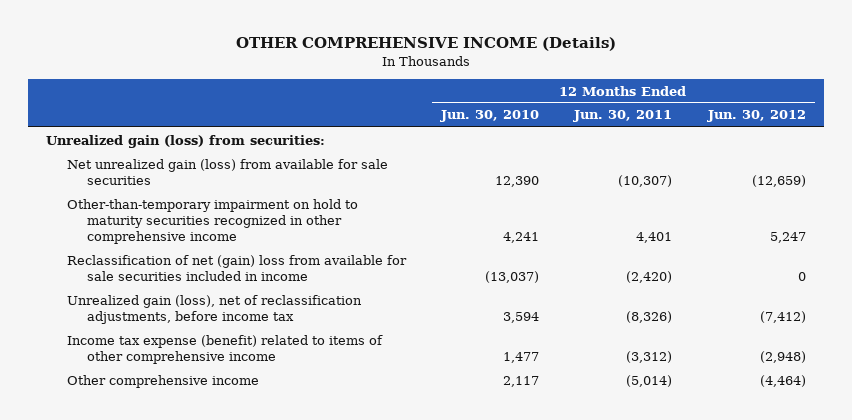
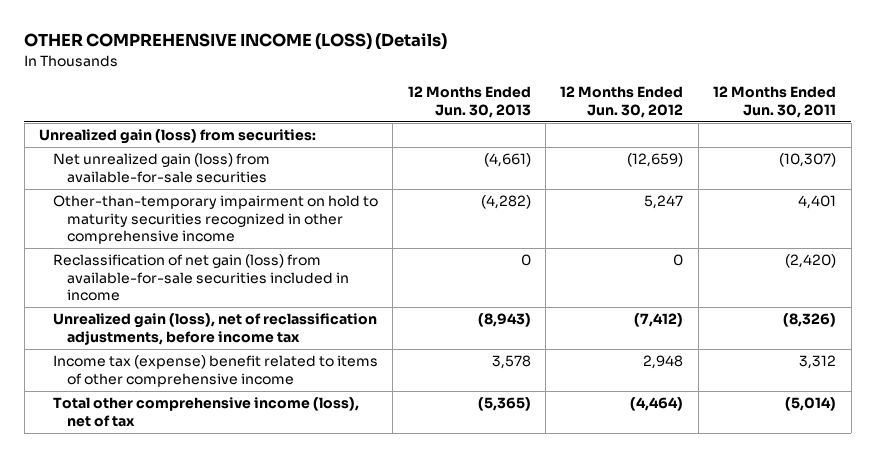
- OTHER COMPREHENSIVE INCOME (Details)
+ OTHER COMPREHENSIVE INCOME (LOSS) (Details)
- | 12 Months Ended Jun. 30, 2010 | 12 Months Ended Jun. 30, 2011 | 12 Months Ended Jun. 30, 2012
+ | 12 Months Ended Jun. 30, 2013 | 12 Months Ended Jun. 30, 2012 | 12 Months Ended Jun. 30, 2011
- Net unrealized gain (loss) from available for sale securities | 12,390 | (10,307) | (12,659)
+ Net unrealized gain (loss) from available-for-sale securities | (4,661) | (12,659) | (10,307)
- Reclassification of net (gain) loss from available for sale securities included in income | (13,037) | (2,420) | 0
+ Reclassification of net gain (loss) from available-for-sale securities included in income | 0 | 0 | (2,420)
- Income tax expense (benefit) related to items of other comprehensive income | 1,477 | (3,312) | (2,948)
- Other comprehensive income | 2,117 | (5,014) | (4,464)
+ Income tax (expense) benefit related to items of other comprehensive income | 3,578 | 2,948 | 3,312
+ Total other comprehensive income (loss), net of tax | (5,365) | (4,464) | (5,014)

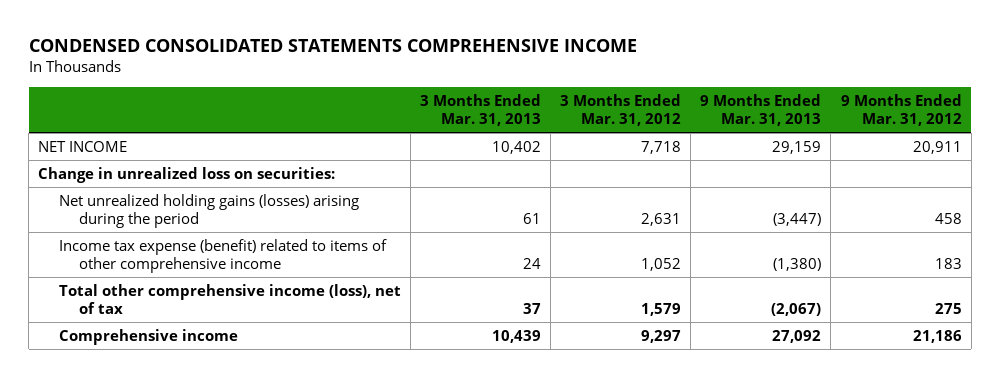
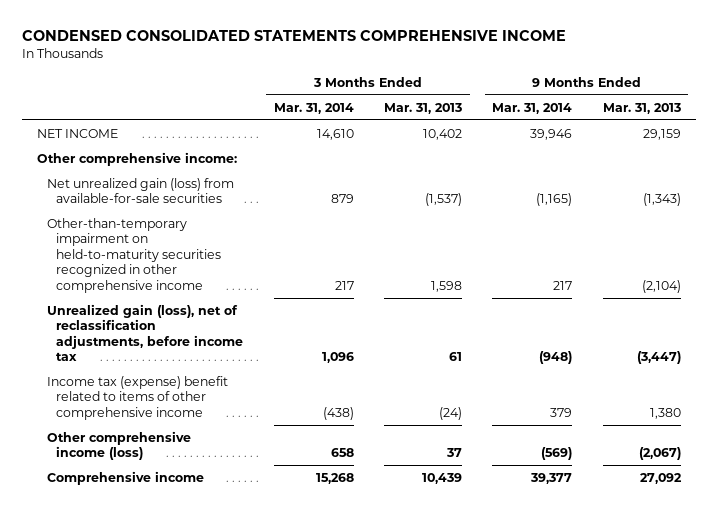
- | 3 Months Ended Mar. 31, 2013 | 3 Months Ended Mar. 31, 2012 | 9 Months Ended Mar. 31, 2013 | 9 Months Ended Mar. 31, 2012
+ | 3 Months Ended Mar. 31, 2014 | 3 Months Ended Mar. 31, 2013 | 9 Months Ended Mar. 31, 2014 | 9 Months Ended Mar. 31, 2013
- Change in unrealized loss on securities:
- Net unrealized holding gains (losses) arising during the period | 61 | 2,631 | (3,447) | 458
- Income tax expense (benefit) related to items of other comprehensive income | 24 | 1,052 | (1,380) | 183
- Total other comprehensive income (loss), net of tax | 37 | 1,579 | (2,067) | 275
+ Other comprehensive income:
+ Net unrealized gain (loss) from available-for-sale securities | 879 | (1,537) | (1,165) | (1,343)
+ Other-than-temporary impairment on held-to-maturity securities recognized in other comprehensive income | 217 | 1,598 | 217 | (2,104)
+ Unrealized gain (loss), net of reclassification adjustments, before income tax | 1,096 | 61 | (948) | (3,447)
+ Income tax (expense) benefit related to items of other comprehensive income | (438) | (24) | 379 | 1,380
+ Other comprehensive income (loss) | 658 | 37 | (569) | (2,067)

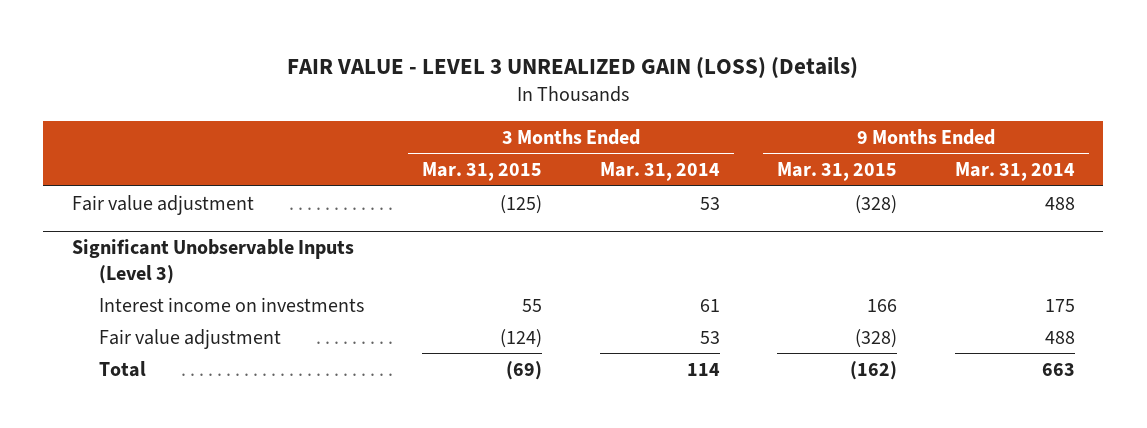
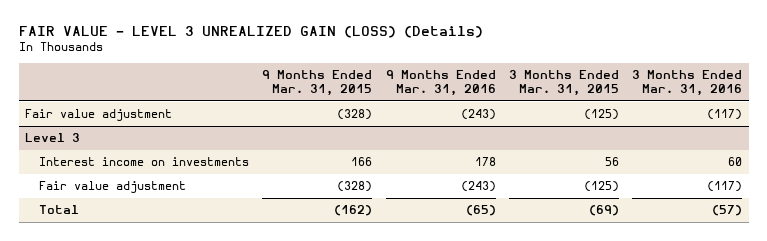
- | 3 Months Ended Mar. 31, 2015 | 3 Months Ended Mar. 31, 2014 | 9 Months Ended Mar. 31, 2015 | 9 Months Ended Mar. 31, 2014
+ | 9 Months Ended Mar. 31, 2015 | 9 Months Ended Mar. 31, 2016 | 3 Months Ended Mar. 31, 2015 | 3 Months Ended Mar. 31, 2016
- Significant Unobservable Inputs (Level 3)
- Interest income on investments | 55 | 61 | 166 | 175
- Fair value adjustment | (124) | 53 | (328) | 488
+ Level 3
+ Interest income on investments | 166 | 178 | 56 | 60
+ Fair value adjustment | (328) | (243) | (125) | (117)

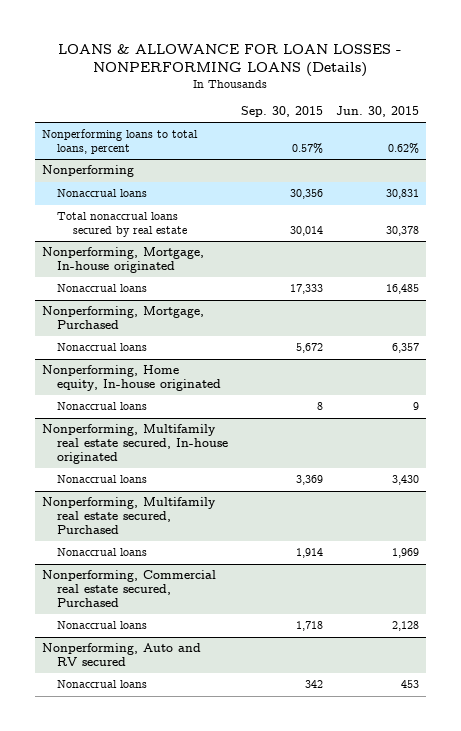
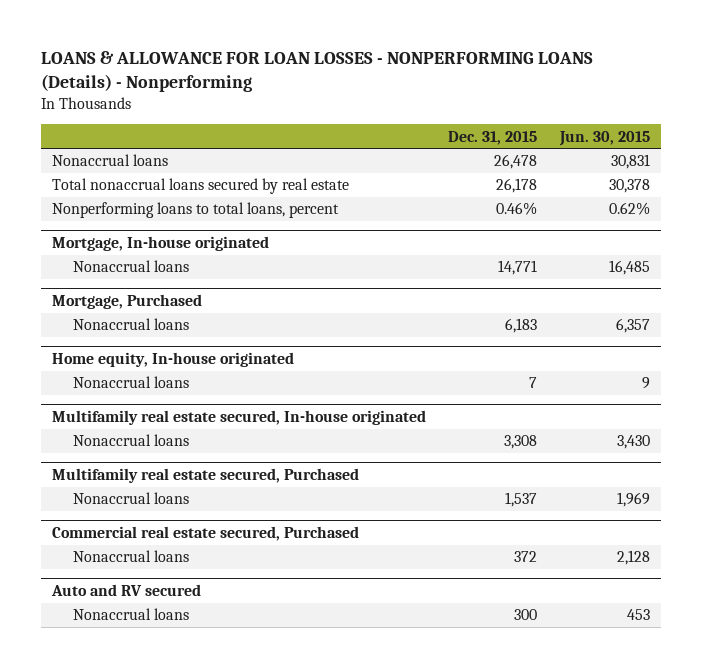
- LOANS & ALLOWANCE FOR LOAN LOSSES - NONPERFORMING LOANS (Details)
+ LOANS & ALLOWANCE FOR LOAN LOSSES - NONPERFORMING LOANS (Details) - Nonperforming
- | Sep. 30, 2015 | Jun. 30, 2015
+ | Dec. 31, 2015 | Jun. 30, 2015
- Nonperforming
- Nonperforming, Mortgage, In-house originated
moved down: Nonperforming loans to total loans, percent | 0.46% | 0.62%
+ Mortgage, In-house originated
- Nonperforming, Mortgage, Purchased
+ Mortgage, Purchased
- Nonperforming, Home equity, In-house originated
+ Home equity, In-house originated
- Nonperforming, Multifamily real estate secured, In-house originated
+ Multifamily real estate secured, In-house originated
- Nonperforming, Multifamily real estate secured, Purchased
+ Multifamily real estate secured, Purchased
- Nonperforming, Commercial real estate secured, Purchased
+ Commercial real estate secured, Purchased
- Nonperforming, Auto and RV secured
+ Auto and RV secured

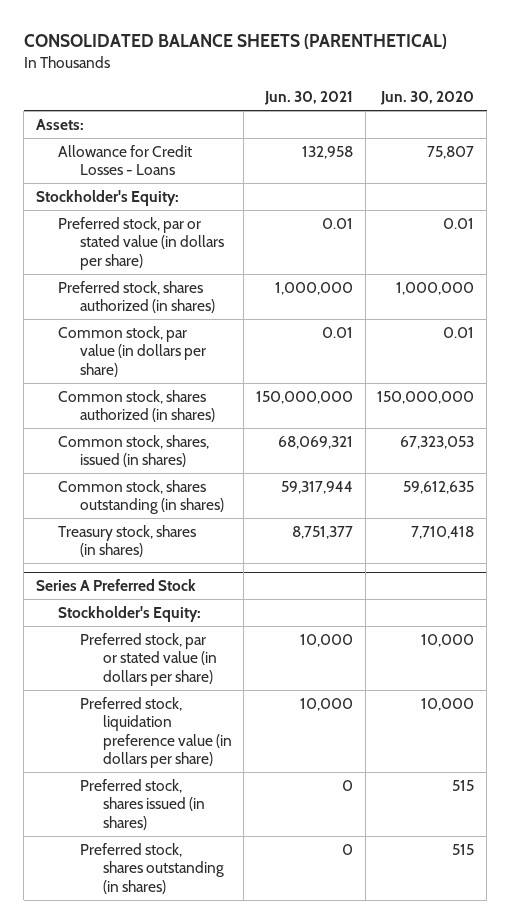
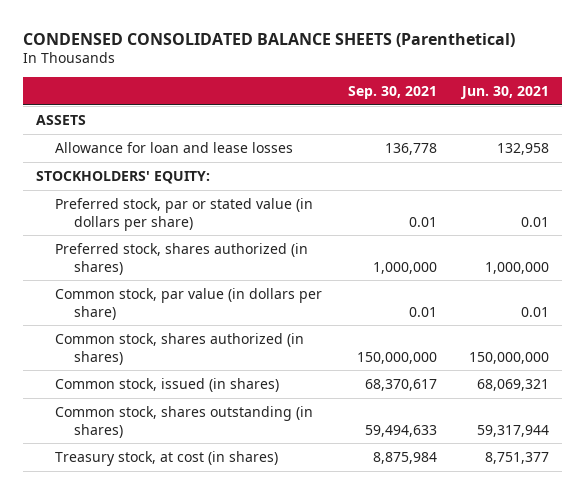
- CONSOLIDATED BALANCE SHEETS (PARENTHETICAL)
+ CONDENSED CONSOLIDATED BALANCE SHEETS (Parenthetical)
- | Jun. 30, 2021 | Jun. 30, 2020
+ | Sep. 30, 2021 | Jun. 30, 2021
- Assets:
- Allowance for Credit Losses - Loans | 132,958 | 75,807
- Stockholder's Equity:
+ ASSETS
+ Allowance for loan and lease losses | 136,778 | 132,958
+ STOCKHOLDERS' EQUITY:
- Common stock, shares, issued (in shares) | 68,069,321 | 67,323,053
+ Common stock, issued (in shares) | 68,370,617 | 68,069,321
- Treasury stock, shares (in shares) | 8,751,377 | 7,710,418
- Series A Preferred Stock
- Stockholder's Equity:
- Preferred stock, par or stated value (in dollars per share) | 10,000 | 10,000
- Preferred stock, liquidation preference value (in dollars per share) | 10,000 | 10,000
- Preferred stock, shares issued (in shares) | 0 | 515
- Preferred stock, shares outstanding (in shares) | 0 | 515
+ Treasury stock, at cost (in shares) | 8,875,984 | 8,751,377

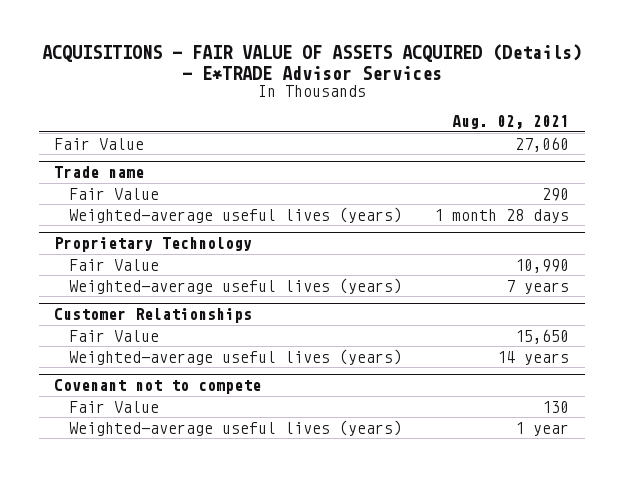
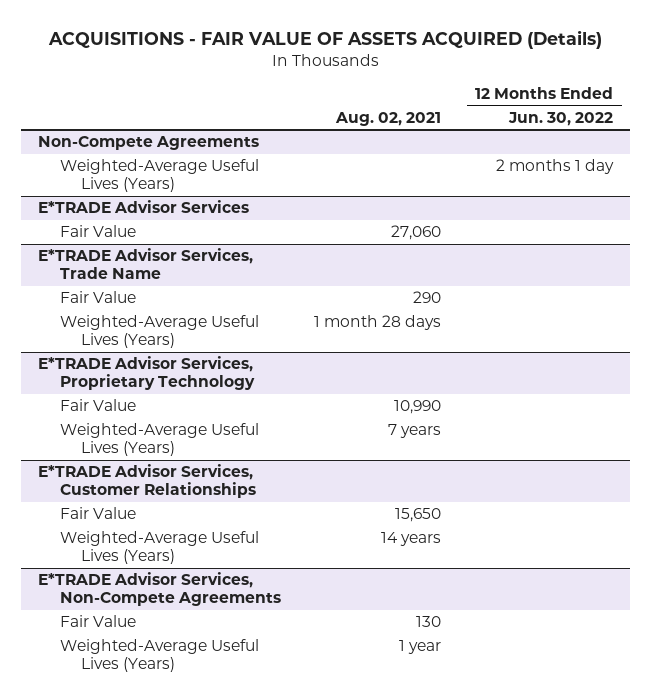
- ACQUISITIONS - FAIR VALUE OF ASSETS ACQUIRED (Details) - E*TRADE Advisor Services
+ ACQUISITIONS - FAIR VALUE OF ASSETS ACQUIRED (Details)
- | Aug. 02, 2021
+ | Aug. 02, 2021 | 12 Months Ended Jun. 30, 2022
+ Non-Compete Agreements
+ Weighted-Average Useful Lives (Years) | | 2 months 1 day
+ E*TRADE Advisor Services
- Trade name
+ E*TRADE Advisor Services, Trade Name
- Weighted-average useful lives (years) | 1 month 28 days
- Proprietary Technology
+ Weighted-Average Useful Lives (Years) | 1 month 28 days |
+ E*TRADE Advisor Services, Proprietary Technology
- Weighted-average useful lives (years) | 7 years
- Customer Relationships
+ Weighted-Average Useful Lives (Years) | 7 years |
+ E*TRADE Advisor Services, Customer Relationships
- Weighted-average useful lives (years) | 14 years
- Covenant not to compete
+ Weighted-Average Useful Lives (Years) | 14 years |
+ E*TRADE Advisor Services, Non-Compete Agreements
- Weighted-average useful lives (years) | 1 year
+ Weighted-Average Useful Lives (Years) | 1 year |

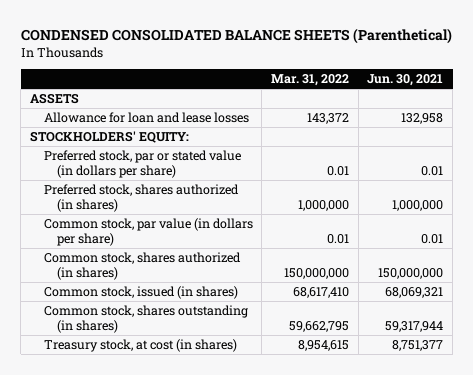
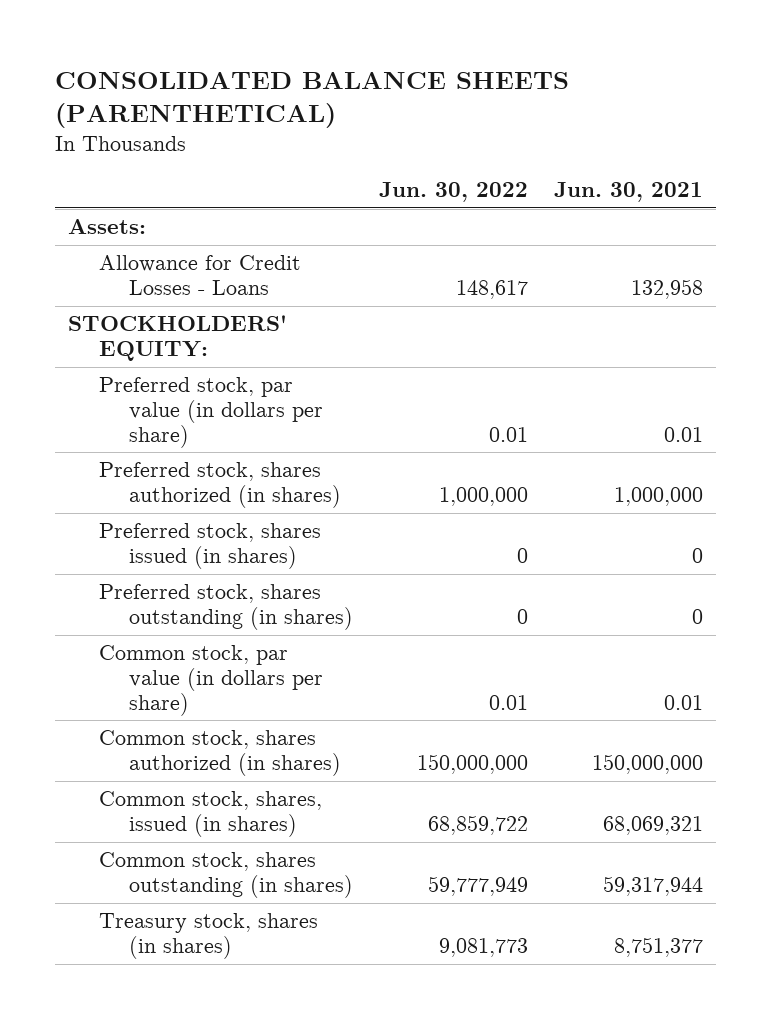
- CONDENSED CONSOLIDATED BALANCE SHEETS (Parenthetical)
+ CONSOLIDATED BALANCE SHEETS (PARENTHETICAL)
- | Mar. 31, 2022 | Jun. 30, 2021
+ | Jun. 30, 2022 | Jun. 30, 2021
- ASSETS
- Allowance for loan and lease losses | 143,372 | 132,958
+ Assets:
+ Allowance for Credit Losses - Loans | 148,617 | 132,958
- Preferred stock, par or stated value (in dollars per share) | 0.01 | 0.01
+ Preferred stock, par value (in dollars per share) | 0.01 | 0.01
+ Preferred stock, shares issued (in shares) | 0 | 0
+ Preferred stock, shares outstanding (in shares) | 0 | 0
- Common stock, issued (in shares) | 68,617,410 | 68,069,321
+ Common stock, shares, issued (in shares) | 68,859,722 | 68,069,321
- Treasury stock, at cost (in shares) | 8,954,615 | 8,751,377
+ Treasury stock, shares (in shares) | 9,081,773 | 8,751,377

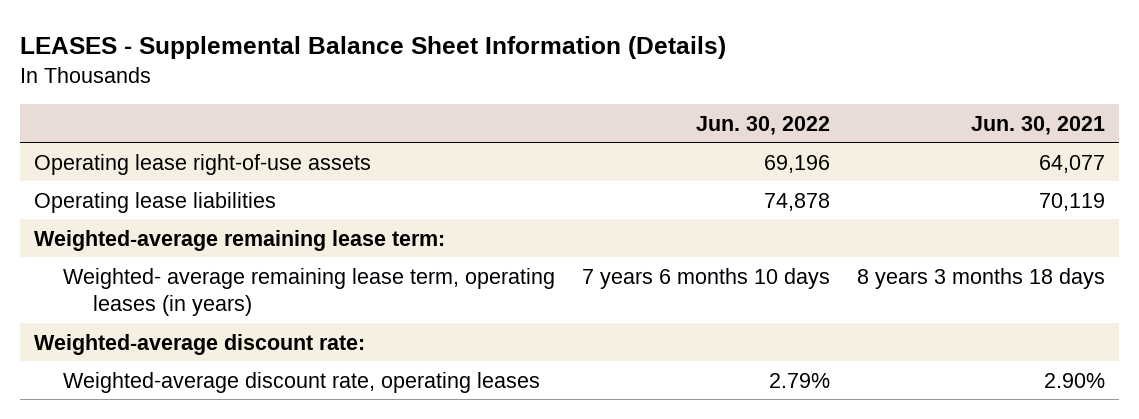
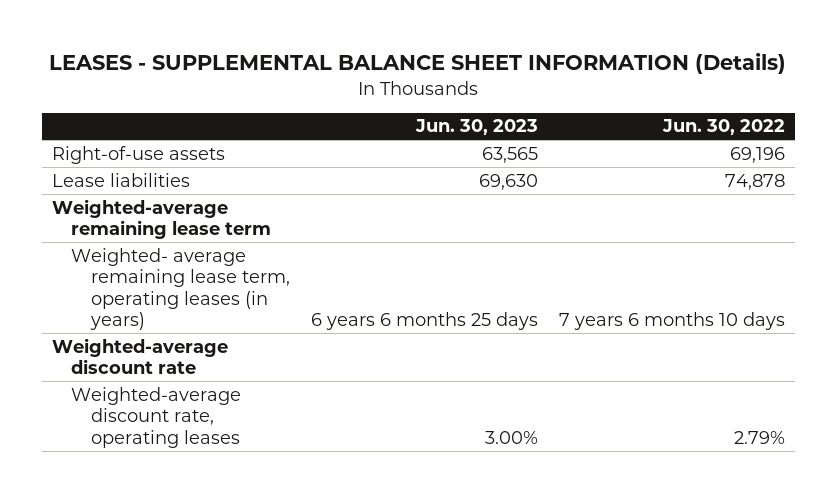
- LEASES - Supplemental Balance Sheet Information (Details)
+ LEASES - SUPPLEMENTAL BALANCE SHEET INFORMATION (Details)
- | Jun. 30, 2022 | Jun. 30, 2021
+ | Jun. 30, 2023 | Jun. 30, 2022
- Operating lease right-of-use assets | 69,196 | 64,077
- Operating lease liabilities | 74,878 | 70,119
- Weighted-average remaining lease term:
+ Right-of-use assets | 63,565 | 69,196
+ Lease liabilities | 69,630 | 74,878
+ Weighted-average remaining lease term
- Weighted-average discount rate:
+ Weighted-average discount rate

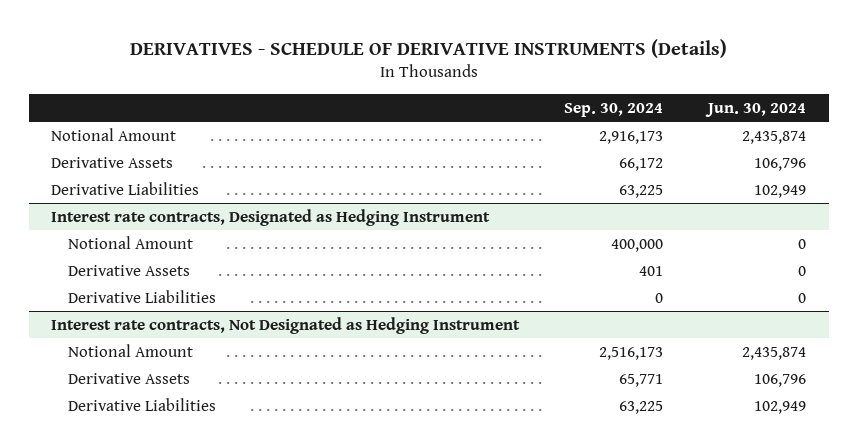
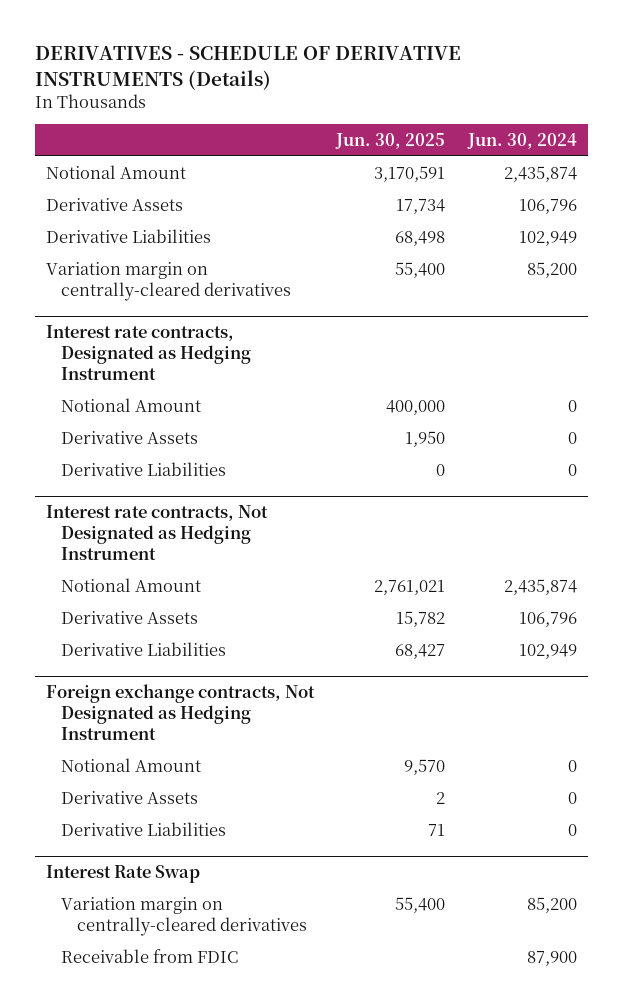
- | Sep. 30, 2024 | Jun. 30, 2024
+ | Jun. 30, 2025 | Jun. 30, 2024
+ Variation margin on centrally-cleared derivatives | 55,400 | 85,200
+ Foreign exchange contracts, Not Designated as Hedging Instrument
+ Notional Amount | 9,570 | 0
+ Derivative Assets | 2 | 0
+ Derivative Liabilities | 71 | 0
+ Interest Rate Swap
+ Variation margin on centrally-cleared derivatives | 55,400 | 85,200
+ Receivable from FDIC | | 87,900

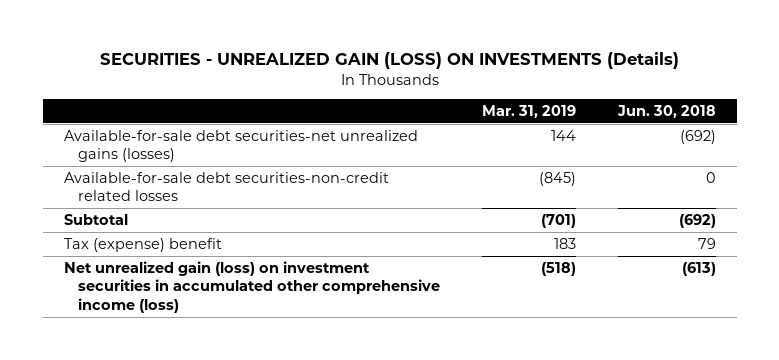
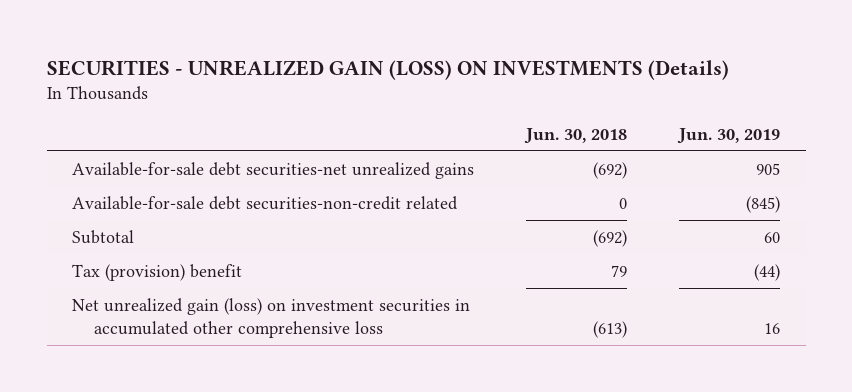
- | Mar. 31, 2019 | Jun. 30, 2018
+ | Jun. 30, 2018 | Jun. 30, 2019
- Available-for-sale debt securities-net unrealized gains (losses) | 144 | (692)
- Available-for-sale debt securities-non-credit related losses | (845) | 0
+ Available-for-sale debt securities-net unrealized gains | (692) | 905
+ Available-for-sale debt securities-non-credit related | 0 | (845)
- Tax (expense) benefit | 183 | 79
- Net unrealized gain (loss) on investment securities in accumulated other comprehensive income (loss) | (518) | (613)
+ Tax (provision) benefit | 79 | (44)
+ Net unrealized gain (loss) on investment securities in accumulated other comprehensive loss | (613) | 16

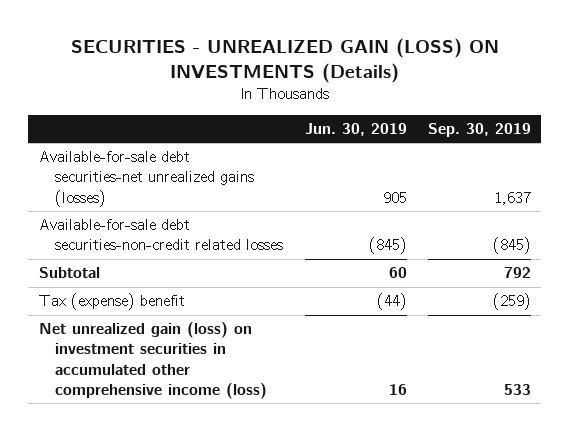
- | Jun. 30, 2018 | Jun. 30, 2019
+ | Jun. 30, 2019 | Sep. 30, 2019
- Available-for-sale debt securities-net unrealized gains | (692) | 905
- Available-for-sale debt securities-non-credit related | 0 | (845)
+ Available-for-sale debt securities-net unrealized gains (losses) | 905 | 1,637
+ Available-for-sale debt securities-non-credit related losses | (845) | (845)
- Tax (provision) benefit | 79 | (44)
- Net unrealized gain (loss) on investment securities in accumulated other comprehensive loss | (613) | 16
+ Tax (expense) benefit | (44) | (259)
+ Net unrealized gain (loss) on investment securities in accumulated other comprehensive income (loss) | 16 | 533

